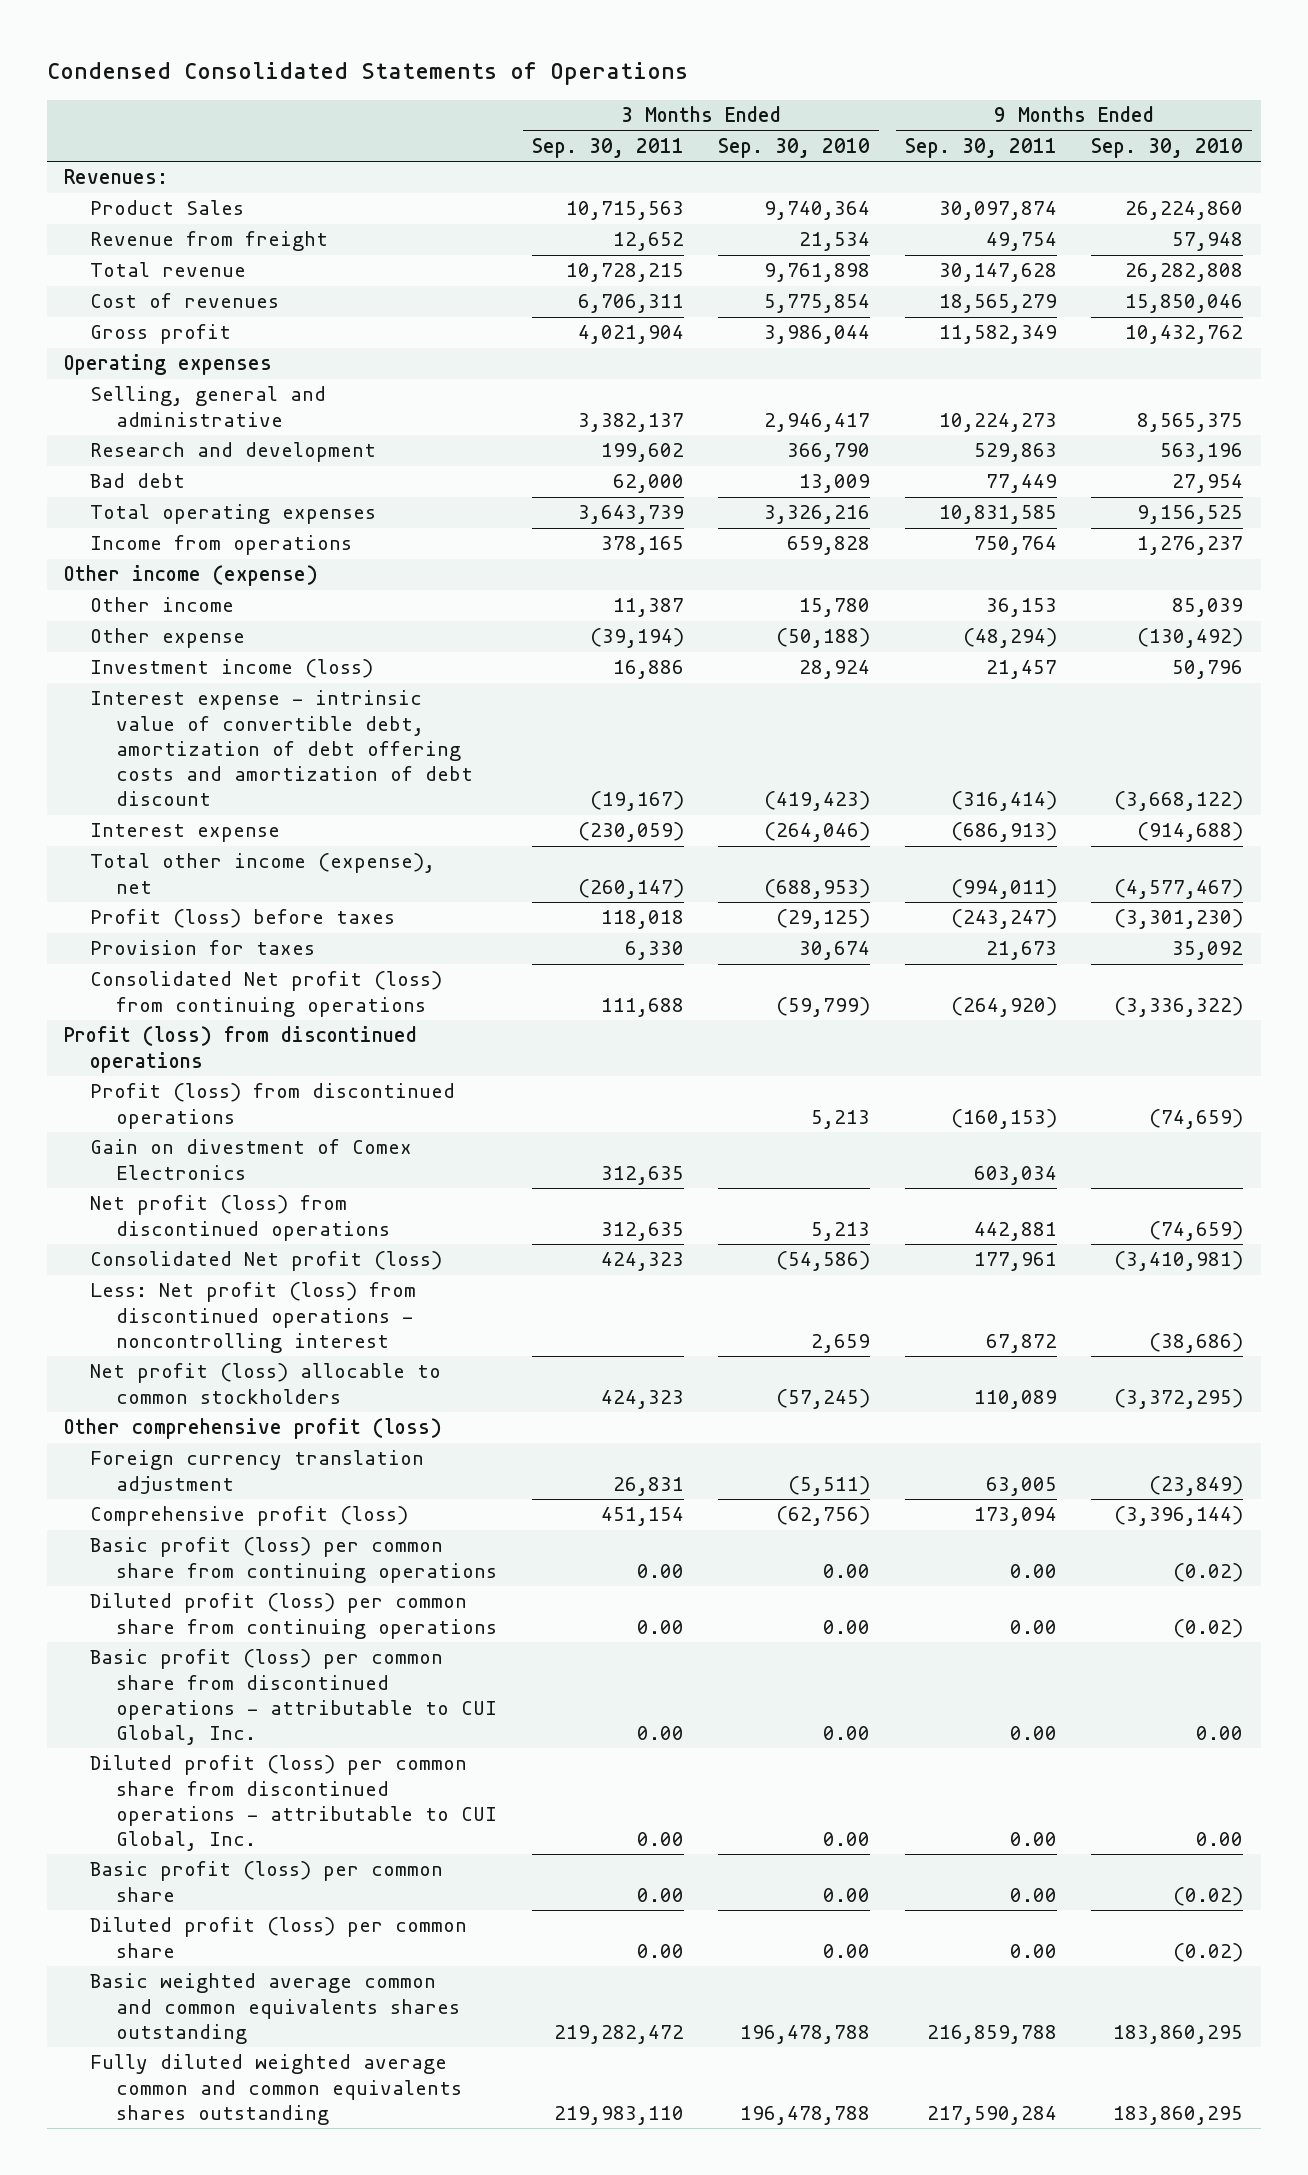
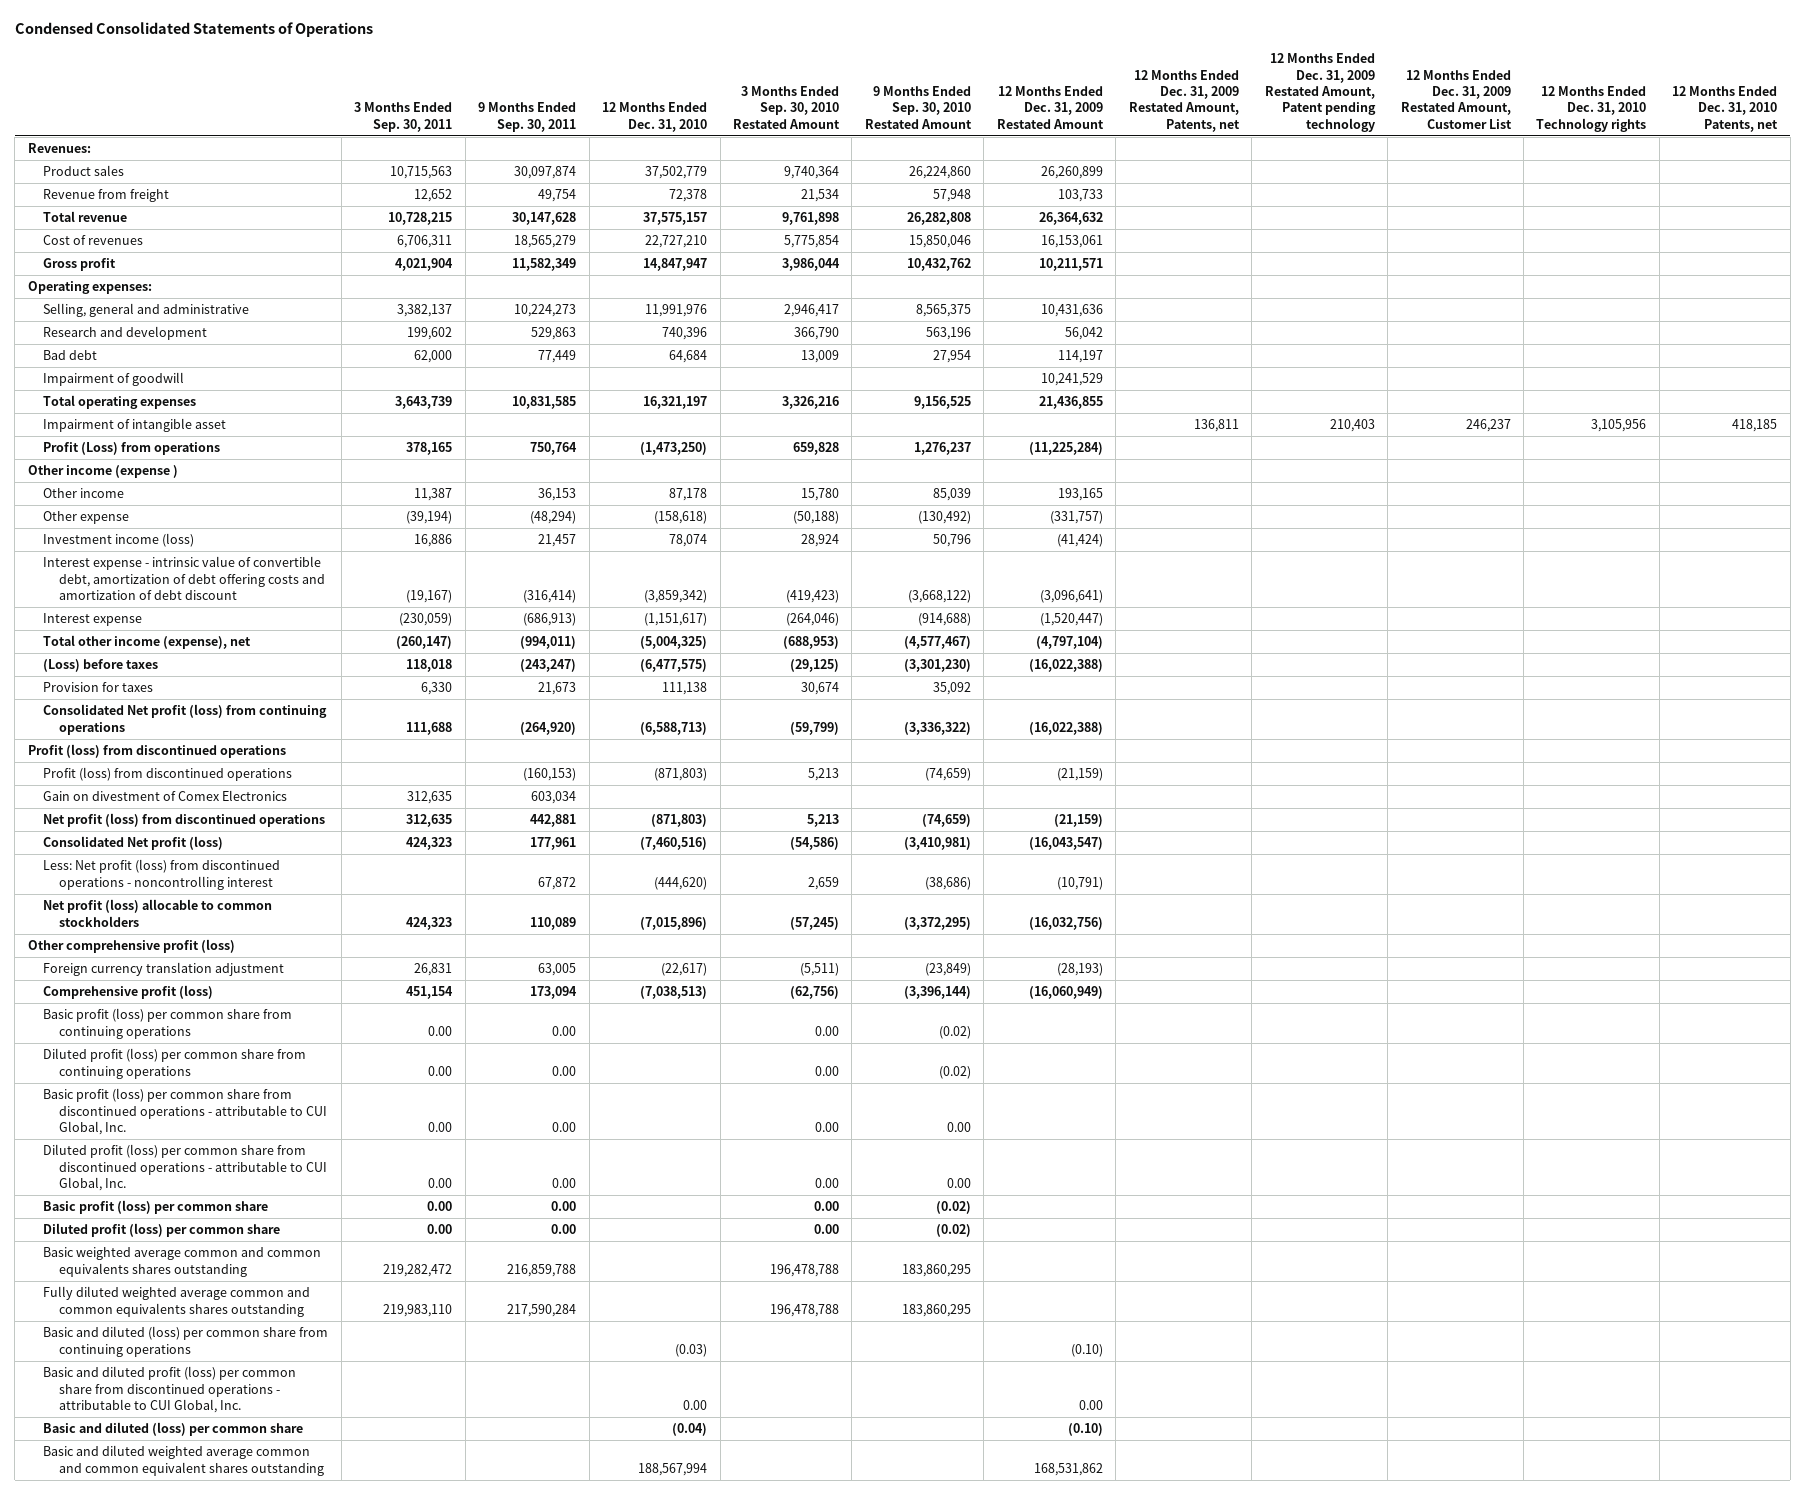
- | 3 Months Ended Sep. 30, 2011 | 3 Months Ended Sep. 30, 2010 | 9 Months Ended Sep. 30, 2011 | 9 Months Ended Sep. 30, 2010
+ | 3 Months Ended Sep. 30, 2011 | 9 Months Ended Sep. 30, 2011 | 12 Months Ended Dec. 31, 2010 | 3 Months Ended Sep. 30, 2010 Restated Amount | 9 Months Ended Sep. 30, 2010 Restated Amount | 12 Months Ended Dec. 31, 2009 Restated Amount | 12 Months Ended Dec. 31, 2009 Restated Amount, Patents, net | 12 Months Ended Dec. 31, 2009 Restated Amount, Patent pending technology | 12 Months Ended Dec. 31, 2009 Restated Amount, Customer List | 12 Months Ended Dec. 31, 2010 Technology rights | 12 Months Ended Dec. 31, 2010 Patents, net
- Product Sales | 10,715,563 | 9,740,364 | 30,097,874 | 26,224,860
+ Product sales | 10,715,563 | 30,097,874 | 37,502,779 | 9,740,364 | 26,224,860 | 26,260,899 | | | | |
- Operating expenses
+ Operating expenses:
+ Impairment of goodwill | | | | | | 10,241,529 | | | | |
- Income from operations | 378,165 | 659,828 | 750,764 | 1,276,237
- Other income (expense)
+ Impairment of intangible asset | | | | | | | 136,811 | 210,403 | 246,237 | 3,105,956 | 418,185
+ Profit (Loss) from operations | 378,165 | 750,764 | (1,473,250) | 659,828 | 1,276,237 | (11,225,284) | | | | |
+ Other income (expense )
- Profit (loss) before taxes | 118,018 | (29,125) | (243,247) | (3,301,230)
+ (Loss) before taxes | 118,018 | (243,247) | (6,477,575) | (29,125) | (3,301,230) | (16,022,388) | | | | |
+ Basic and diluted (loss) per common share from continuing operations | | | (0.03) | | | (0.10) | | | | |
+ Basic and diluted profit (loss) per common share from discontinued operations - attributable to CUI Global, Inc. | | | 0.00 | | | 0.00 | | | | |
+ Basic and diluted (loss) per common share | | | (0.04) | | | (0.10) | | | | |
+ Basic and diluted weighted average common and common equivalent shares outstanding | | | 188,567,994 | | | 168,531,862 | | | | |

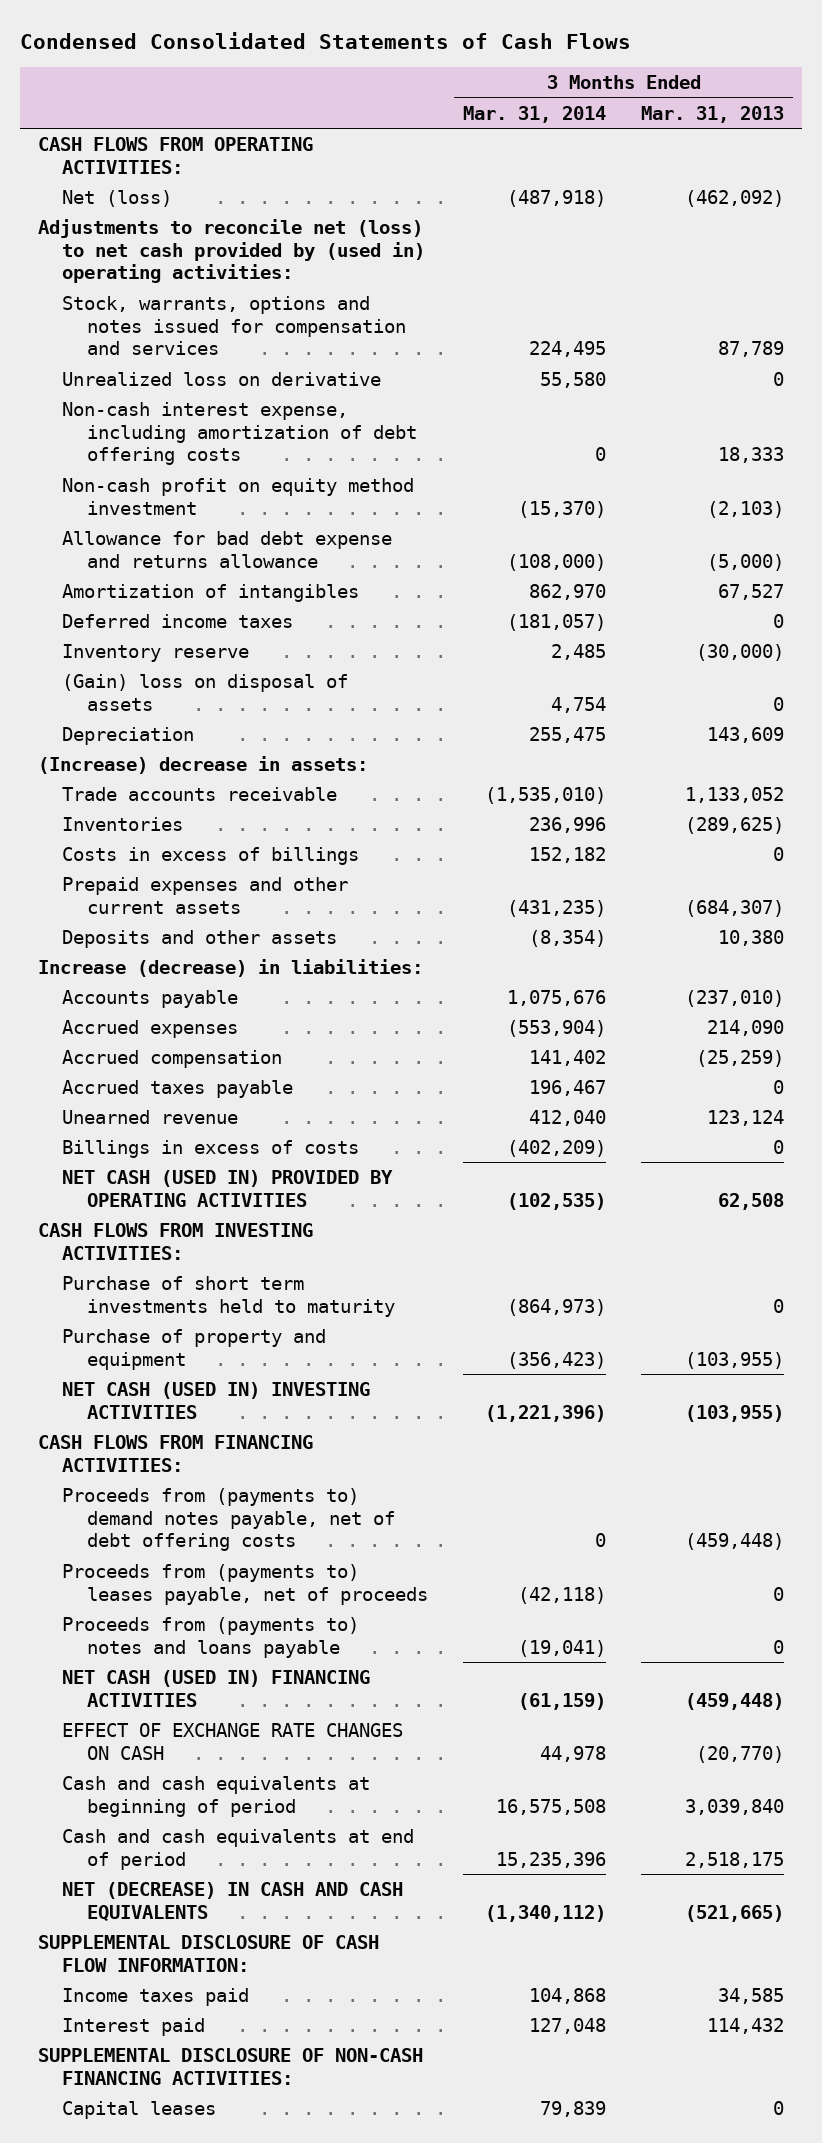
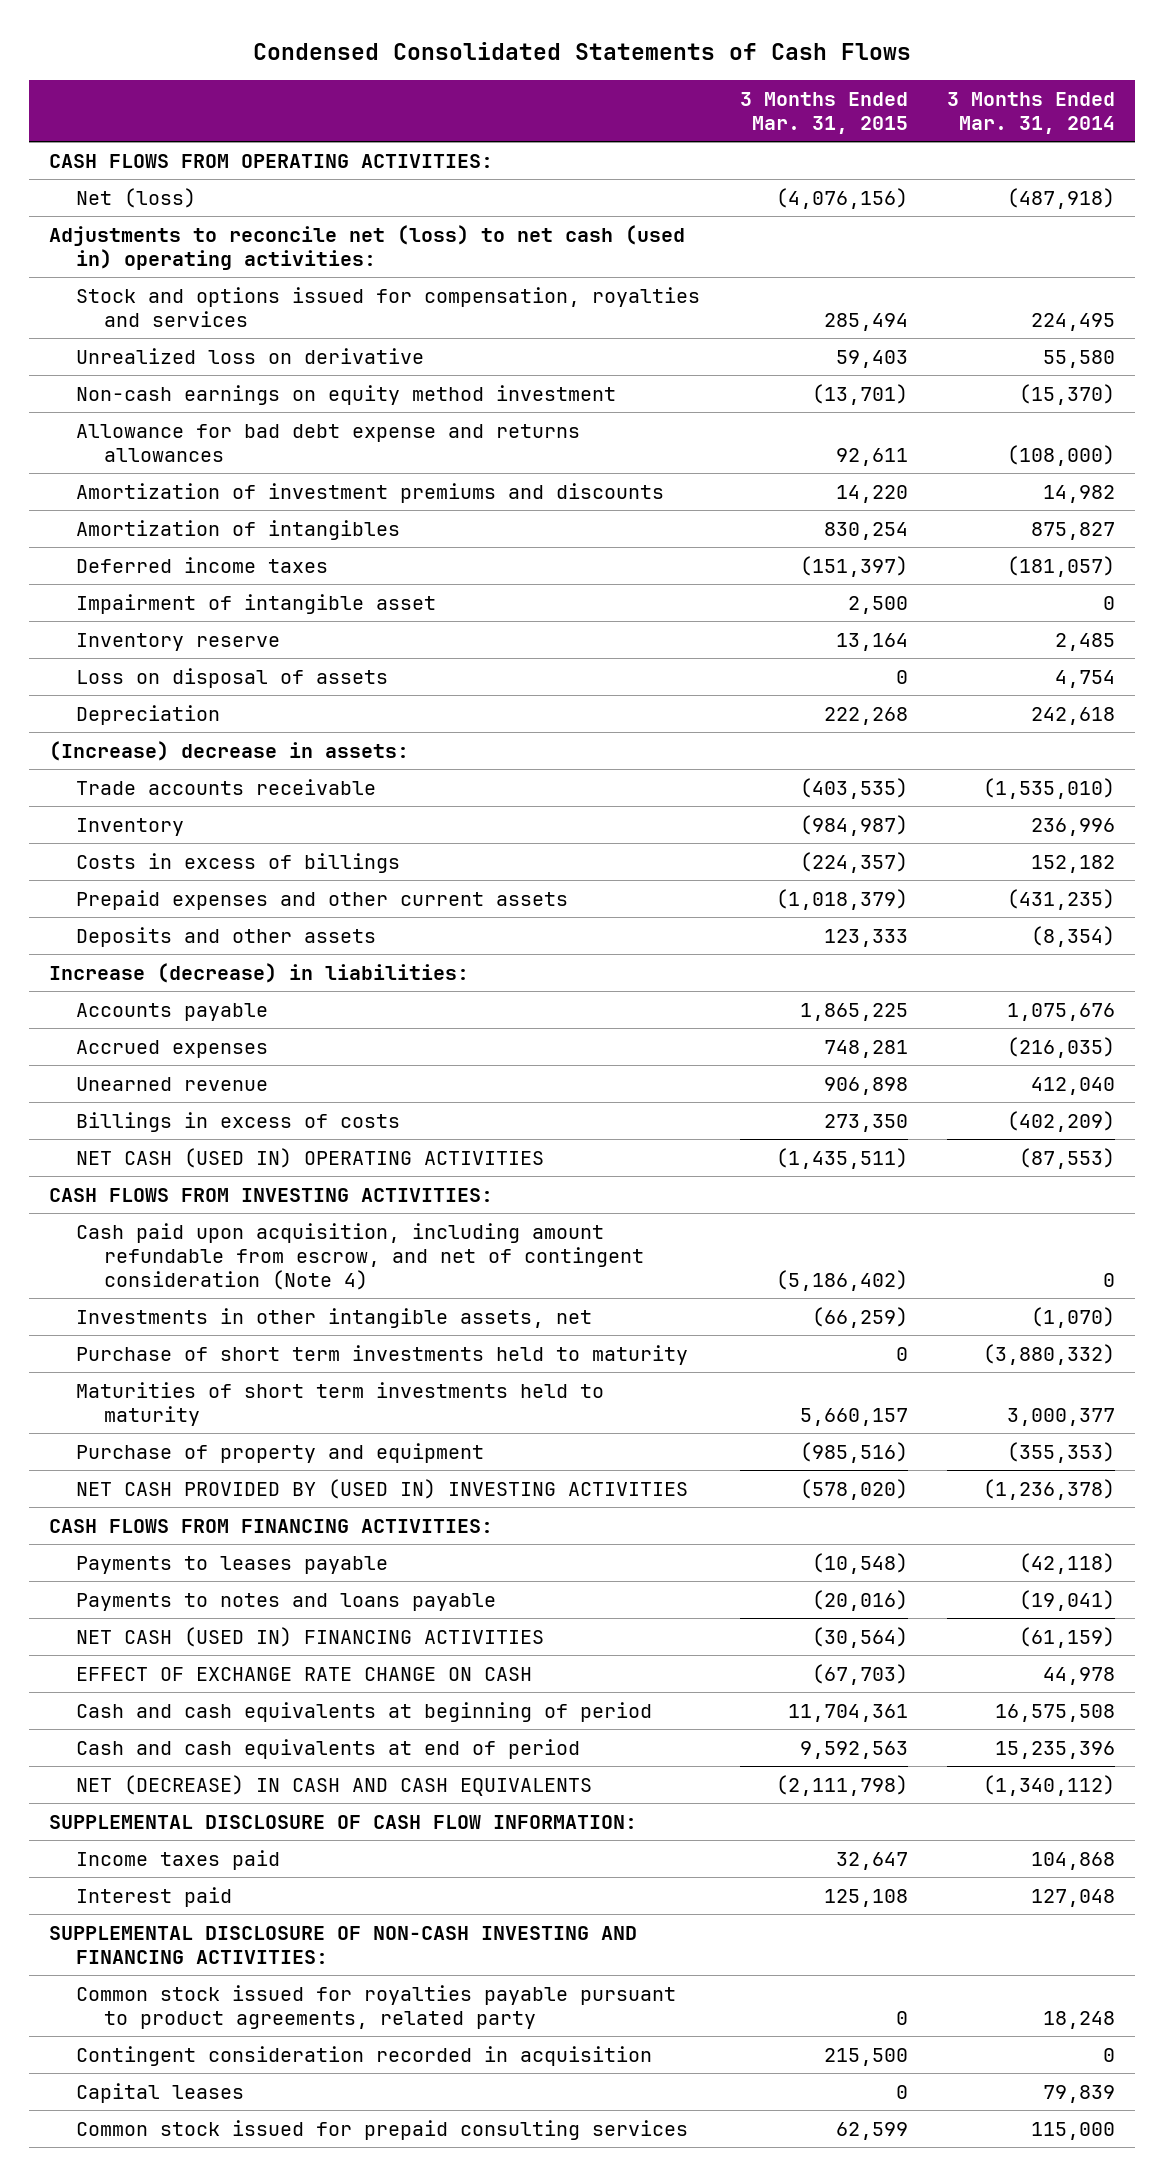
- | 3 Months Ended Mar. 31, 2014 | 3 Months Ended Mar. 31, 2013
+ | 3 Months Ended Mar. 31, 2015 | 3 Months Ended Mar. 31, 2014
- Adjustments to reconcile net (loss) to net cash provided by (used in) operating activities:
- Stock, warrants, options and notes issued for compensation and services | 224,495 | 87,789
+ Adjustments to reconcile net (loss) to net cash (used in) operating activities:
+ Stock and options issued for compensation, royalties and services | 285,494 | 224,495
- Non-cash interest expense, including amortization of debt offering costs | 0 | 18,333
- Non-cash profit on equity method investment | (15,370) | (2,103)
- Allowance for bad debt expense and returns allowance | (108,000) | (5,000)
- Amortization of intangibles | 862,970 | 67,527
+ Non-cash earnings on equity method investment | (13,701) | (15,370)
+ Allowance for bad debt expense and returns allowances | 92,611 | (108,000)
+ Amortization of investment premiums and discounts | 14,220 | 14,982
+ Amortization of intangibles | 830,254 | 875,827
+ Impairment of intangible asset | 2,500 | 0
- (Gain) loss on disposal of assets | 4,754 | 0
- Depreciation | 255,475 | 143,609
+ Loss on disposal of assets | 0 | 4,754
+ Depreciation | 222,268 | 242,618
- Inventories | 236,996 | (289,625)
+ Inventory | (984,987) | 236,996
- Accrued expenses | (553,904) | 214,090
- Accrued compensation | 141,402 | (25,259)
- Accrued taxes payable | 196,467 | 0
+ Accrued expenses | 748,281 | (216,035)
- NET CASH (USED IN) PROVIDED BY OPERATING ACTIVITIES | (102,535) | 62,508
+ NET CASH (USED IN) OPERATING ACTIVITIES | (1,435,511) | (87,553)
- Purchase of short term investments held to maturity | (864,973) | 0
- Purchase of property and equipment | (356,423) | (103,955)
- NET CASH (USED IN) INVESTING ACTIVITIES | (1,221,396) | (103,955)
+ Cash paid upon acquisition, including amount refundable from escrow, and net of contingent consideration (Note 4) | (5,186,402) | 0
+ Investments in other intangible assets, net | (66,259) | (1,070)
+ Purchase of short term investments held to maturity | 0 | (3,880,332)
+ Maturities of short term investments held to maturity | 5,660,157 | 3,000,377
+ Purchase of property and equipment | (985,516) | (355,353)
+ NET CASH PROVIDED BY (USED IN) INVESTING ACTIVITIES | (578,020) | (1,236,378)
- Proceeds from (payments to) demand notes payable, net of debt offering costs | 0 | (459,448)
- Proceeds from (payments to) leases payable, net of proceeds | (42,118) | 0
- Proceeds from (payments to) notes and loans payable | (19,041) | 0
+ Payments to leases payable | (10,548) | (42,118)
+ Payments to notes and loans payable | (20,016) | (19,041)
- EFFECT OF EXCHANGE RATE CHANGES ON CASH | 44,978 | (20,770)
+ EFFECT OF EXCHANGE RATE CHANGE ON CASH | (67,703) | 44,978
- SUPPLEMENTAL DISCLOSURE OF NON-CASH FINANCING ACTIVITIES:
+ SUPPLEMENTAL DISCLOSURE OF NON-CASH INVESTING AND FINANCING ACTIVITIES:
+ Common stock issued for royalties payable pursuant to product agreements, related party | 0 | 18,248
+ Contingent consideration recorded in acquisition | 215,500 | 0
+ Common stock issued for prepaid consulting services | 62,599 | 115,000

